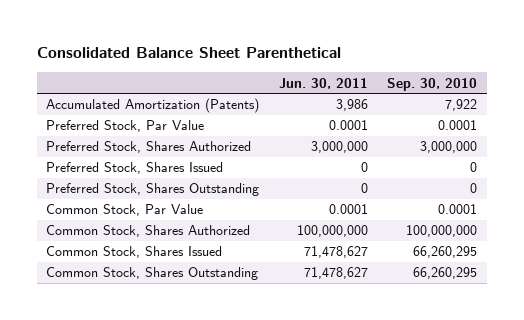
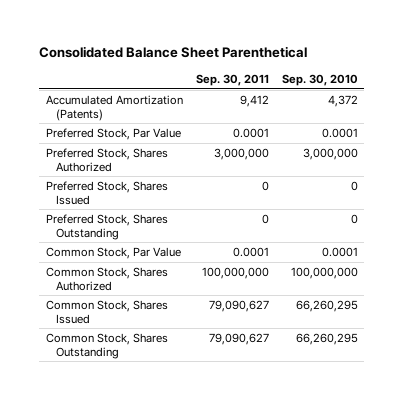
- | Jun. 30, 2011 | Sep. 30, 2010
+ | Sep. 30, 2011 | Sep. 30, 2010
- Accumulated Amortization (Patents) | 3,986 | 7,922
+ Accumulated Amortization (Patents) | 9,412 | 4,372

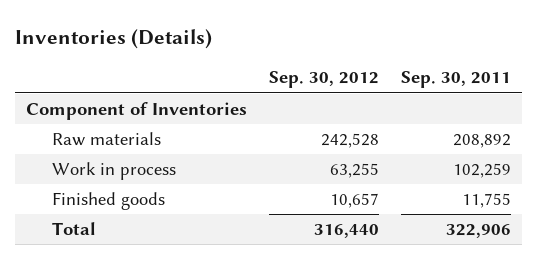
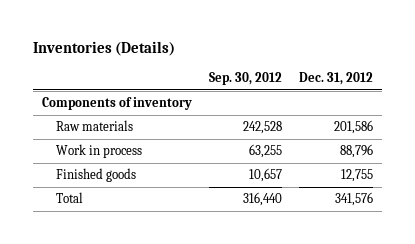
- | Sep. 30, 2012 | Sep. 30, 2011
+ | Sep. 30, 2012 | Dec. 31, 2012
- Component of Inventories
+ Components of inventory

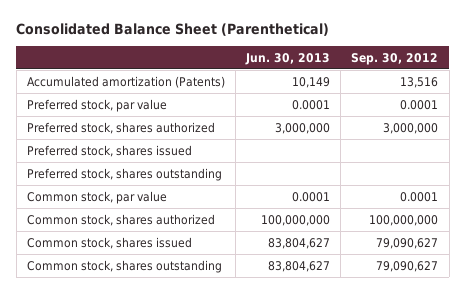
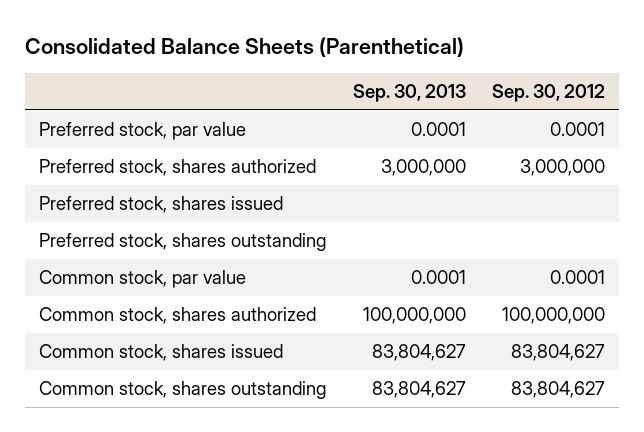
- Consolidated Balance Sheet (Parenthetical)
+ Consolidated Balance Sheets (Parenthetical)
- | Jun. 30, 2013 | Sep. 30, 2012
+ | Sep. 30, 2013 | Sep. 30, 2012
- Accumulated amortization (Patents) | 10,149 | 13,516
- Common stock, shares issued | 83,804,627 | 79,090,627
- Common stock, shares outstanding | 83,804,627 | 79,090,627
+ Common stock, shares issued | 83,804,627 | 83,804,627
+ Common stock, shares outstanding | 83,804,627 | 83,804,627

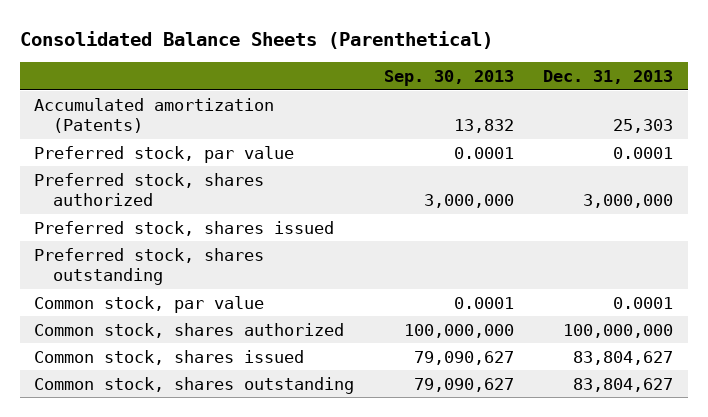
- | Sep. 30, 2013 | Sep. 30, 2012
+ | Sep. 30, 2013 | Dec. 31, 2013
+ Accumulated amortization (Patents) | 13,832 | 25,303
- Common stock, shares issued | 83,804,627 | 83,804,627
- Common stock, shares outstanding | 83,804,627 | 83,804,627
+ Common stock, shares issued | 79,090,627 | 83,804,627
+ Common stock, shares outstanding | 79,090,627 | 83,804,627

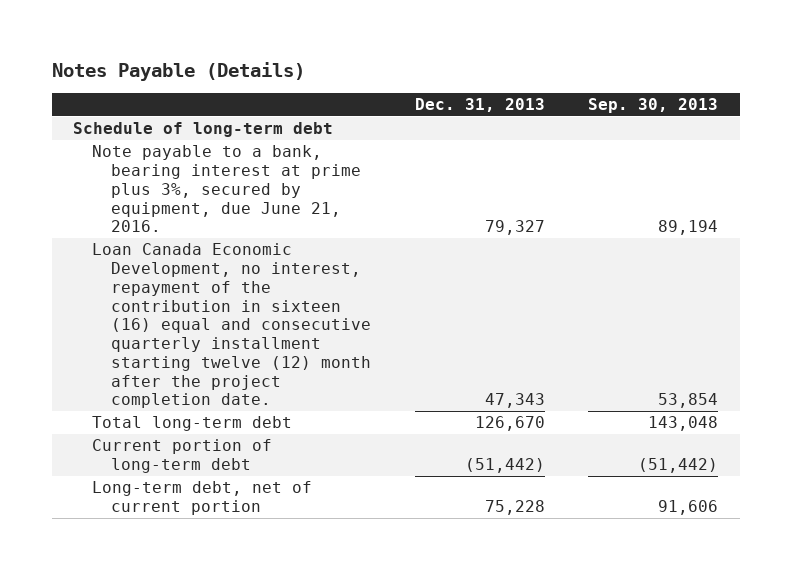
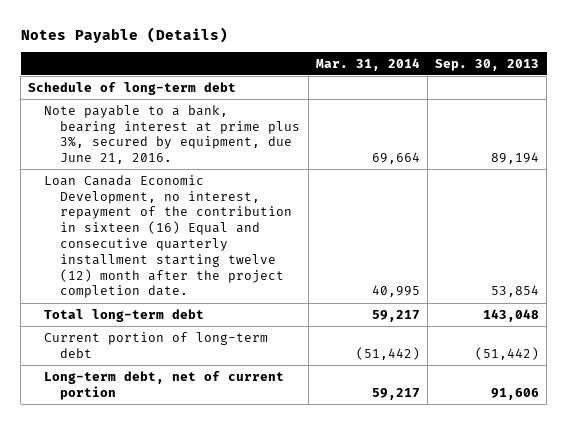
- | Dec. 31, 2013 | Sep. 30, 2013
+ | Mar. 31, 2014 | Sep. 30, 2013
- Loan Canada Economic Development, no interest, repayment of the contribution in sixteen (16) equal and consecutive quarterly installment starting twelve (12) month after the project completion date. | 47,343 | 53,854
+ Loan Canada Economic Development, no interest, repayment of the contribution in sixteen (16) Equal and consecutive quarterly installment starting twelve (12) month after the project completion date. | 40,995 | 53,854

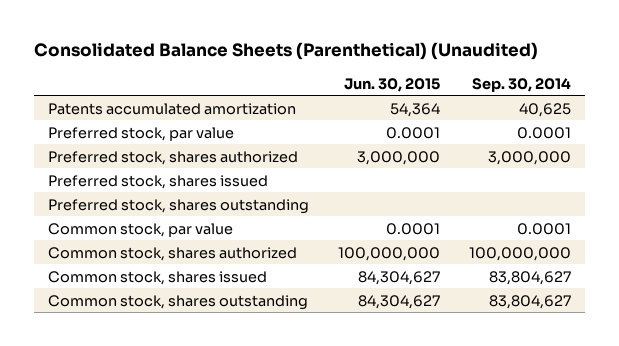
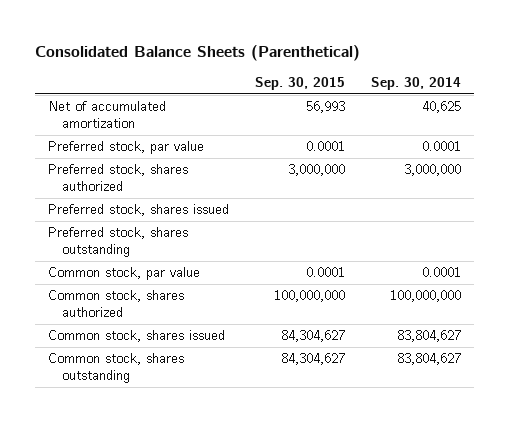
- Consolidated Balance Sheets (Parenthetical) (Unaudited)
+ Consolidated Balance Sheets (Parenthetical)
- | Jun. 30, 2015 | Sep. 30, 2014
+ | Sep. 30, 2015 | Sep. 30, 2014
- Patents accumulated amortization | 54,364 | 40,625
+ Net of accumulated amortization | 56,993 | 40,625

